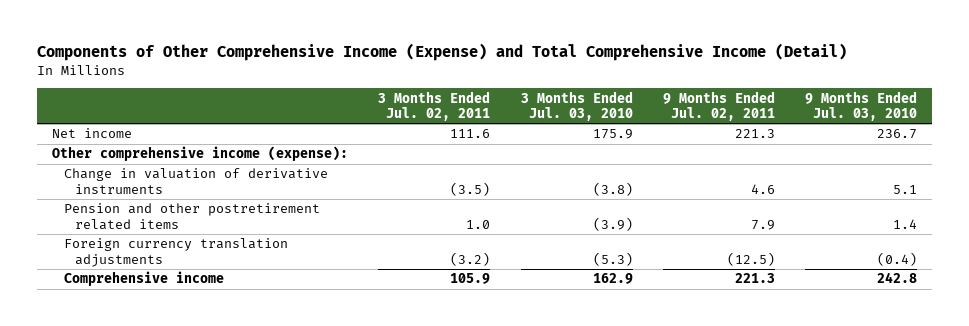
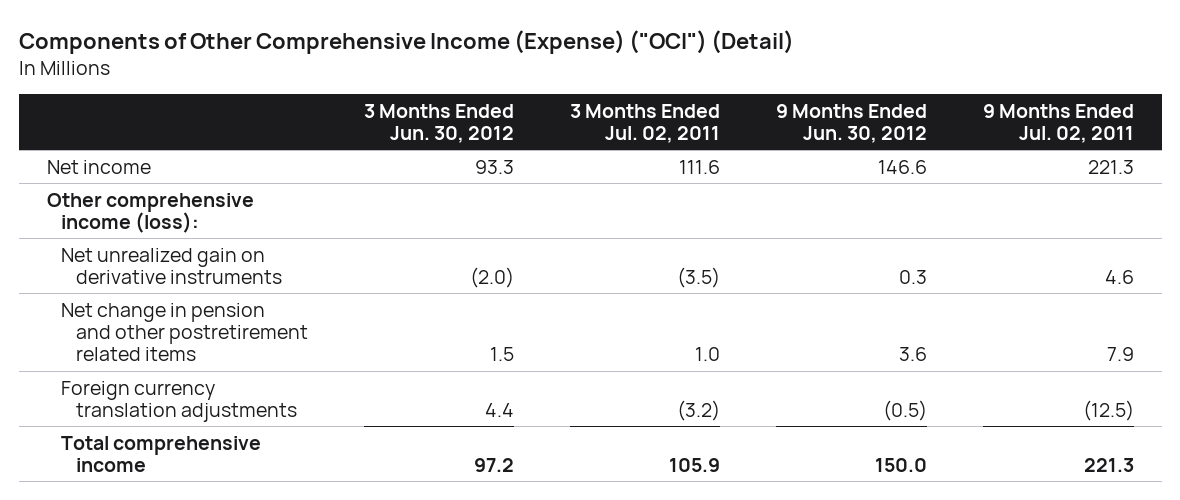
- Components of Other Comprehensive Income (Expense) and Total Comprehensive Income (Detail)
+ Components of Other Comprehensive Income (Expense) ("OCI") (Detail)
- | 3 Months Ended Jul. 02, 2011 | 3 Months Ended Jul. 03, 2010 | 9 Months Ended Jul. 02, 2011 | 9 Months Ended Jul. 03, 2010
+ | 3 Months Ended Jun. 30, 2012 | 3 Months Ended Jul. 02, 2011 | 9 Months Ended Jun. 30, 2012 | 9 Months Ended Jul. 02, 2011
- Other comprehensive income (expense):
- Change in valuation of derivative instruments | (3.5) | (3.8) | 4.6 | 5.1
- Pension and other postretirement related items | 1.0 | (3.9) | 7.9 | 1.4
+ Other comprehensive income (loss):
+ Net unrealized gain on derivative instruments | (2.0) | (3.5) | 0.3 | 4.6
+ Net change in pension and other postretirement related items | 1.5 | 1.0 | 3.6 | 7.9
- Comprehensive income | 105.9 | 162.9 | 221.3 | 242.8
+ Total comprehensive income | 97.2 | 105.9 | 150.0 | 221.3

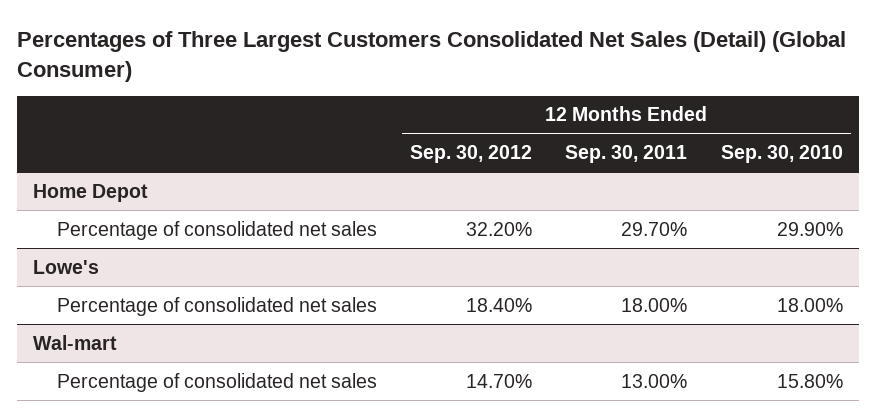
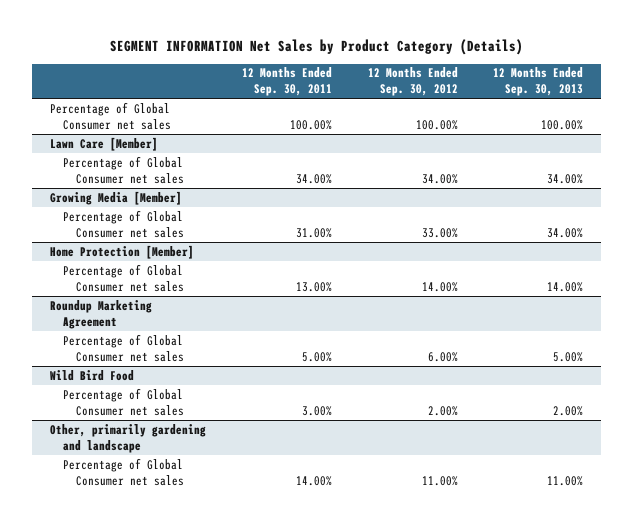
- Percentages of Three Largest Customers Consolidated Net Sales (Detail) (Global Consumer)
+ SEGMENT INFORMATION Net Sales by Product Category (Details)
- | 12 Months Ended Sep. 30, 2012 | 12 Months Ended Sep. 30, 2011 | 12 Months Ended Sep. 30, 2010
+ | 12 Months Ended Sep. 30, 2011 | 12 Months Ended Sep. 30, 2012 | 12 Months Ended Sep. 30, 2013
- Home Depot
- Percentage of consolidated net sales | 32.20% | 29.70% | 29.90%
- Lowe's
- Percentage of consolidated net sales | 18.40% | 18.00% | 18.00%
- Wal-mart
- Percentage of consolidated net sales | 14.70% | 13.00% | 15.80%
+ Percentage of Global Consumer net sales | 100.00% | 100.00% | 100.00%
+ Lawn Care [Member]
+ Percentage of Global Consumer net sales | 34.00% | 34.00% | 34.00%
+ Growing Media [Member]
+ Percentage of Global Consumer net sales | 31.00% | 33.00% | 34.00%
+ Home Protection [Member]
+ Percentage of Global Consumer net sales | 13.00% | 14.00% | 14.00%
+ Roundup Marketing Agreement
+ Percentage of Global Consumer net sales | 5.00% | 6.00% | 5.00%
+ Wild Bird Food
+ Percentage of Global Consumer net sales | 3.00% | 2.00% | 2.00%
+ Other, primarily gardening and landscape
+ Percentage of Global Consumer net sales | 14.00% | 11.00% | 11.00%

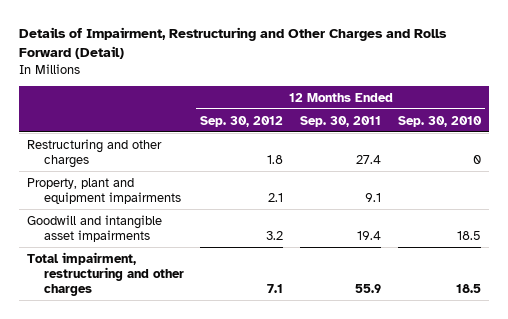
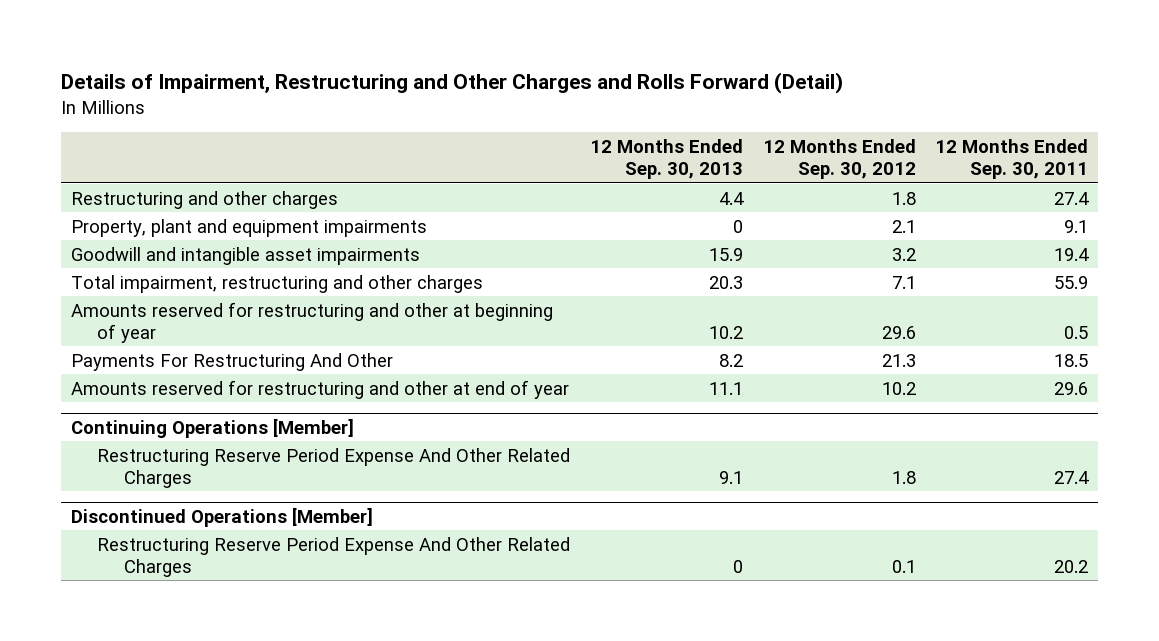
- | 12 Months Ended Sep. 30, 2012 | 12 Months Ended Sep. 30, 2011 | 12 Months Ended Sep. 30, 2010
+ | 12 Months Ended Sep. 30, 2013 | 12 Months Ended Sep. 30, 2012 | 12 Months Ended Sep. 30, 2011
+ Amounts reserved for restructuring and other at beginning of year | 10.2 | 29.6 | 0.5
+ Payments For Restructuring And Other | 8.2 | 21.3 | 18.5
+ Amounts reserved for restructuring and other at end of year | 11.1 | 10.2 | 29.6
+ Continuing Operations [Member]
+ Restructuring Reserve Period Expense And Other Related Charges | 9.1 | 1.8 | 27.4
+ Discontinued Operations [Member]
+ Restructuring Reserve Period Expense And Other Related Charges | 0 | 0.1 | 20.2

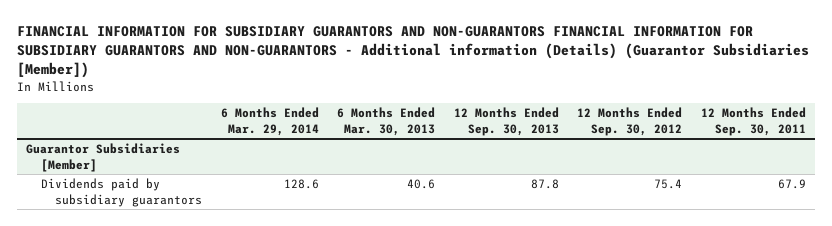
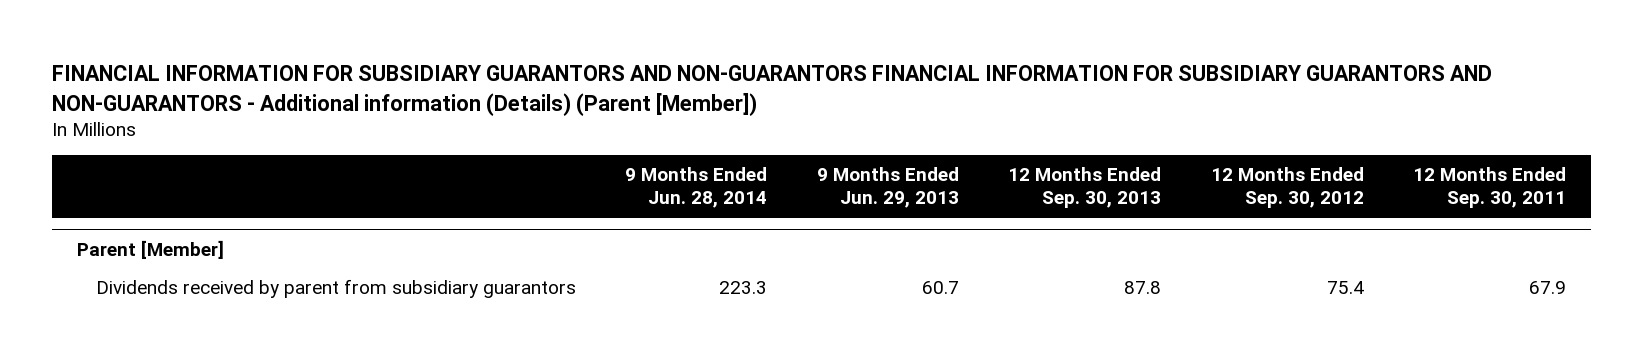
- FINANCIAL INFORMATION FOR SUBSIDIARY GUARANTORS AND NON-GUARANTORS FINANCIAL INFORMATION FOR SUBSIDIARY GUARANTORS AND NON-GUARANTORS - Additional information (Details) (Guarantor Subsidiaries [Member])
+ FINANCIAL INFORMATION FOR SUBSIDIARY GUARANTORS AND NON-GUARANTORS FINANCIAL INFORMATION FOR SUBSIDIARY GUARANTORS AND NON-GUARANTORS - Additional information (Details) (Parent [Member])
- | 6 Months Ended Mar. 29, 2014 | 6 Months Ended Mar. 30, 2013 | 12 Months Ended Sep. 30, 2013 | 12 Months Ended Sep. 30, 2012 | 12 Months Ended Sep. 30, 2011
+ | 9 Months Ended Jun. 28, 2014 | 9 Months Ended Jun. 29, 2013 | 12 Months Ended Sep. 30, 2013 | 12 Months Ended Sep. 30, 2012 | 12 Months Ended Sep. 30, 2011
- Guarantor Subsidiaries [Member]
- Dividends paid by subsidiary guarantors | 128.6 | 40.6 | 87.8 | 75.4 | 67.9
+ Parent [Member]
+ Dividends received by parent from subsidiary guarantors | 223.3 | 60.7 | 87.8 | 75.4 | 67.9

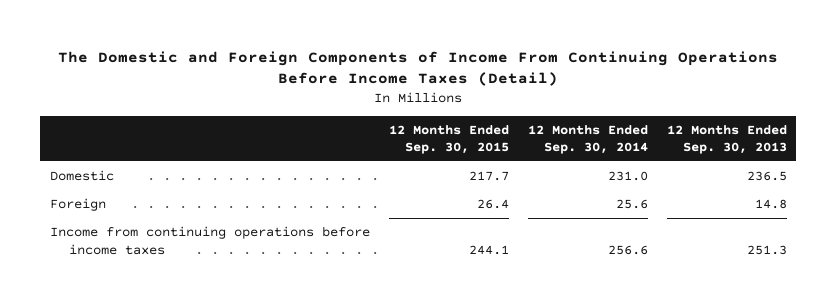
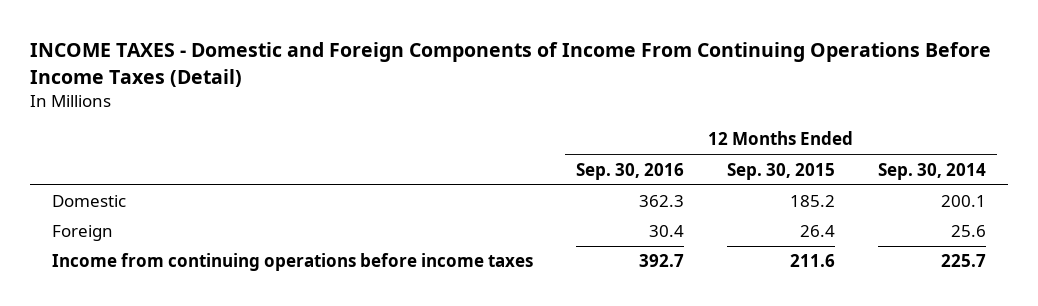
- The Domestic and Foreign Components of Income From Continuing Operations Before Income Taxes (Detail)
+ INCOME TAXES - Domestic and Foreign Components of Income From Continuing Operations Before Income Taxes (Detail)
- | 12 Months Ended Sep. 30, 2015 | 12 Months Ended Sep. 30, 2014 | 12 Months Ended Sep. 30, 2013
+ | 12 Months Ended Sep. 30, 2016 | 12 Months Ended Sep. 30, 2015 | 12 Months Ended Sep. 30, 2014
- Domestic | 217.7 | 231.0 | 236.5
+ Domestic | 362.3 | 185.2 | 200.1
- Income from continuing operations before income taxes | 244.1 | 256.6 | 251.3
+ Income from continuing operations before income taxes | 392.7 | 211.6 | 225.7

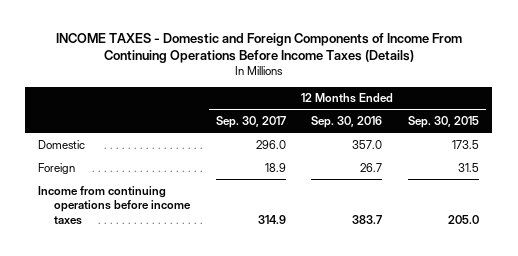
- INCOME TAXES - Domestic and Foreign Components of Income From Continuing Operations Before Income Taxes (Detail)
+ INCOME TAXES - Domestic and Foreign Components of Income From Continuing Operations Before Income Taxes (Details)
- | 12 Months Ended Sep. 30, 2016 | 12 Months Ended Sep. 30, 2015 | 12 Months Ended Sep. 30, 2014
+ | 12 Months Ended Sep. 30, 2017 | 12 Months Ended Sep. 30, 2016 | 12 Months Ended Sep. 30, 2015
- Domestic | 362.3 | 185.2 | 200.1
- Foreign | 30.4 | 26.4 | 25.6
- Income from continuing operations before income taxes | 392.7 | 211.6 | 225.7
+ Domestic | 296.0 | 357.0 | 173.5
+ Foreign | 18.9 | 26.7 | 31.5
+ Income from continuing operations before income taxes | 314.9 | 383.7 | 205.0

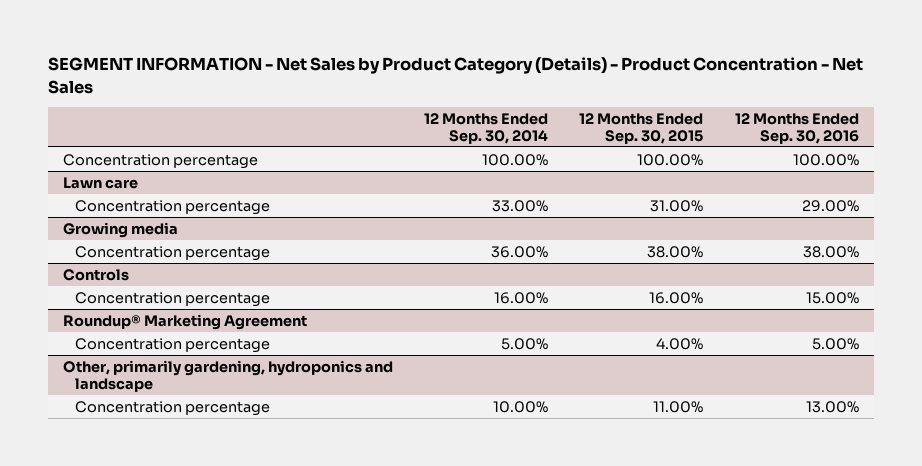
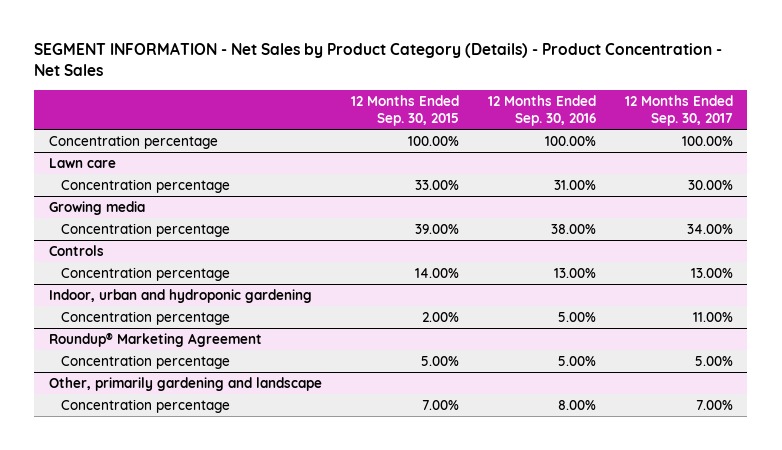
- | 12 Months Ended Sep. 30, 2014 | 12 Months Ended Sep. 30, 2015 | 12 Months Ended Sep. 30, 2016
+ | 12 Months Ended Sep. 30, 2015 | 12 Months Ended Sep. 30, 2016 | 12 Months Ended Sep. 30, 2017
@ Lawn care
- Concentration percentage | 33.00% | 31.00% | 29.00%
+ Concentration percentage | 33.00% | 31.00% | 30.00%
@ Growing media
- Concentration percentage | 36.00% | 38.00% | 38.00%
+ Concentration percentage | 39.00% | 38.00% | 34.00%
@ Controls
- Concentration percentage | 16.00% | 16.00% | 15.00%
+ Concentration percentage | 14.00% | 13.00% | 13.00%
+ Indoor, urban and hydroponic gardening
+ Concentration percentage | 2.00% | 5.00% | 11.00%
@ Roundup® Marketing Agreement
- Concentration percentage | 5.00% | 4.00% | 5.00%
- Other, primarily gardening, hydroponics and landscape
- Concentration percentage | 10.00% | 11.00% | 13.00%
@ Roundup® Marketing Agreement
+ Concentration percentage | 5.00% | 5.00% | 5.00%
+ Other, primarily gardening and landscape
+ Concentration percentage | 7.00% | 8.00% | 7.00%

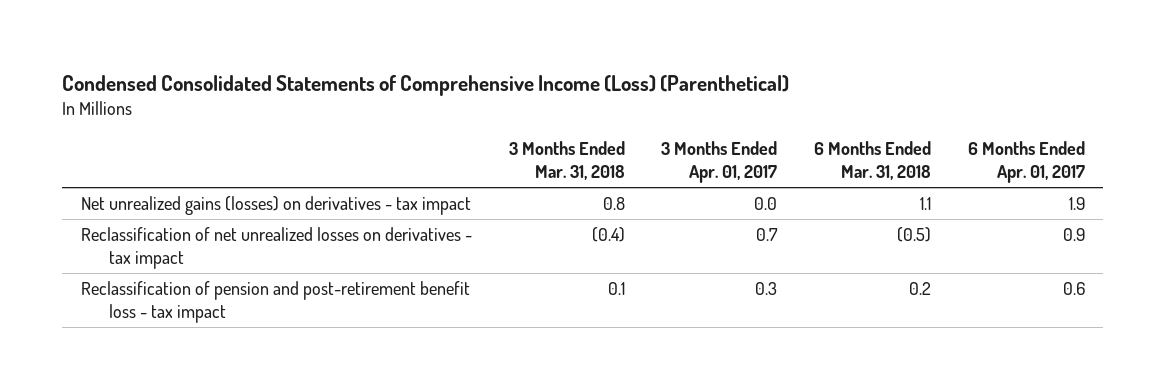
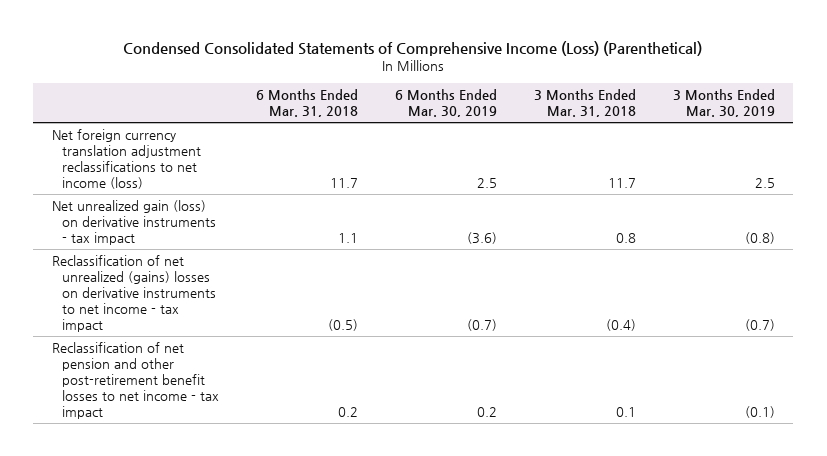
- | 3 Months Ended Mar. 31, 2018 | 3 Months Ended Apr. 01, 2017 | 6 Months Ended Mar. 31, 2018 | 6 Months Ended Apr. 01, 2017
+ | 6 Months Ended Mar. 31, 2018 | 6 Months Ended Mar. 30, 2019 | 3 Months Ended Mar. 31, 2018 | 3 Months Ended Mar. 30, 2019
- Net unrealized gains (losses) on derivatives - tax impact | 0.8 | 0.0 | 1.1 | 1.9
- Reclassification of net unrealized losses on derivatives - tax impact | (0.4) | 0.7 | (0.5) | 0.9
- Reclassification of pension and post-retirement benefit loss - tax impact | 0.1 | 0.3 | 0.2 | 0.6
+ Net foreign currency translation adjustment reclassifications to net income (loss) | 11.7 | 2.5 | 11.7 | 2.5
+ Net unrealized gain (loss) on derivative instruments - tax impact | 1.1 | (3.6) | 0.8 | (0.8)
+ Reclassification of net unrealized (gains) losses on derivative instruments to net income - tax impact | (0.5) | (0.7) | (0.4) | (0.7)
+ Reclassification of net pension and other post-retirement benefit losses to net income - tax impact | 0.2 | 0.2 | 0.1 | (0.1)

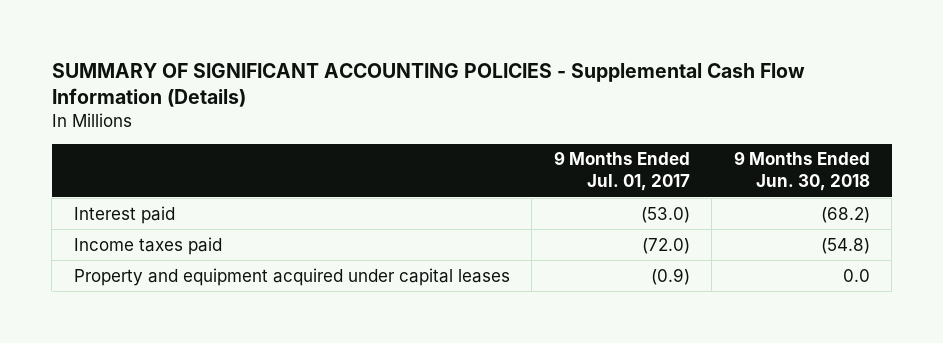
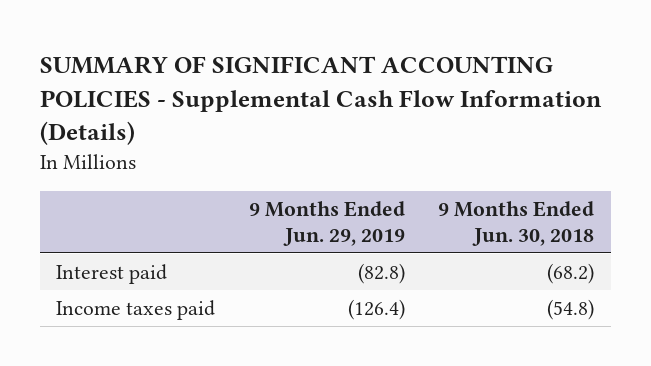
- | 9 Months Ended Jul. 01, 2017 | 9 Months Ended Jun. 30, 2018
+ | 9 Months Ended Jun. 29, 2019 | 9 Months Ended Jun. 30, 2018
- Property and equipment acquired under capital leases | (0.9) | 0.0

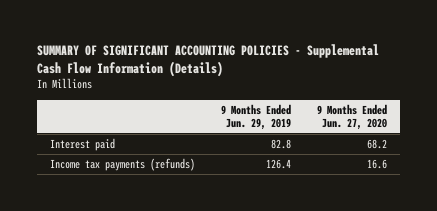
- | 9 Months Ended Jun. 29, 2019 | 9 Months Ended Jun. 30, 2018
+ | 9 Months Ended Jun. 29, 2019 | 9 Months Ended Jun. 27, 2020
- Interest paid | (82.8) | (68.2)
- Income taxes paid | (126.4) | (54.8)
+ Interest paid | 82.8 | 68.2
+ Income tax payments (refunds) | 126.4 | 16.6

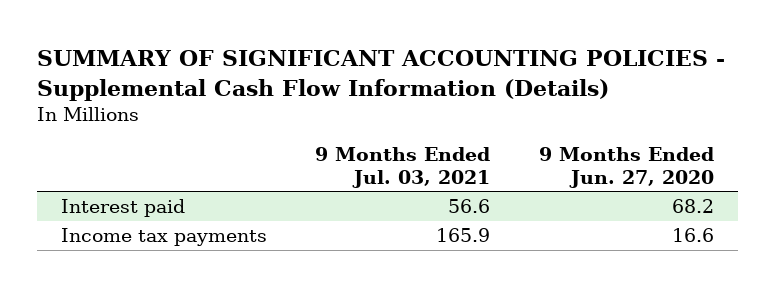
- | 9 Months Ended Jun. 29, 2019 | 9 Months Ended Jun. 27, 2020
+ | 9 Months Ended Jul. 03, 2021 | 9 Months Ended Jun. 27, 2020
- Income tax payments (refunds) | 126.4 | 16.6
+ Income tax payments | 165.9 | 16.6

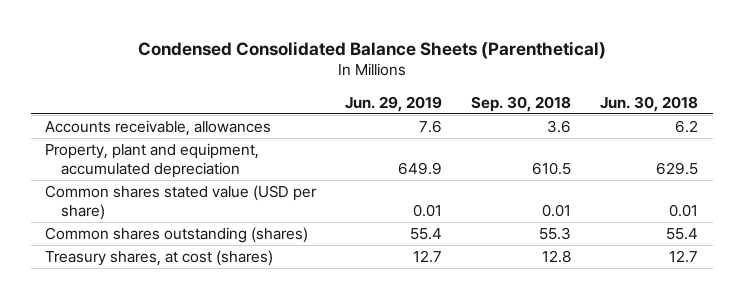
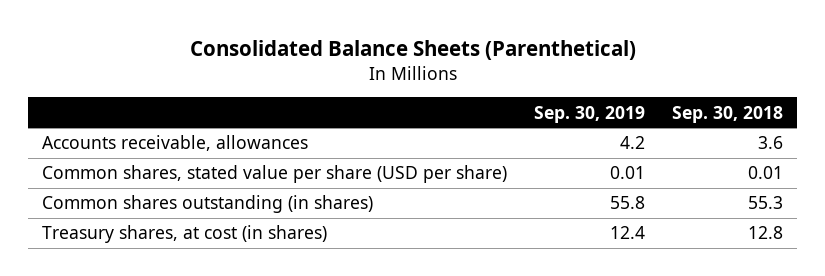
- Condensed Consolidated Balance Sheets (Parenthetical)
+ Consolidated Balance Sheets (Parenthetical)
- | Jun. 29, 2019 | Sep. 30, 2018 | Jun. 30, 2018
+ | Sep. 30, 2019 | Sep. 30, 2018
- Property, plant and equipment, accumulated depreciation | 649.9 | 610.5 | 629.5
- Common shares stated value (USD per share) | 0.01 | 0.01 | 0.01
- Common shares outstanding (shares) | 55.4 | 55.3 | 55.4
- Treasury shares, at cost (shares) | 12.7 | 12.8 | 12.7
+ Common shares, stated value per share (USD per share) | 0.01 | 0.01
+ Common shares outstanding (in shares) | 55.8 | 55.3
+ Treasury shares, at cost (in shares) | 12.4 | 12.8

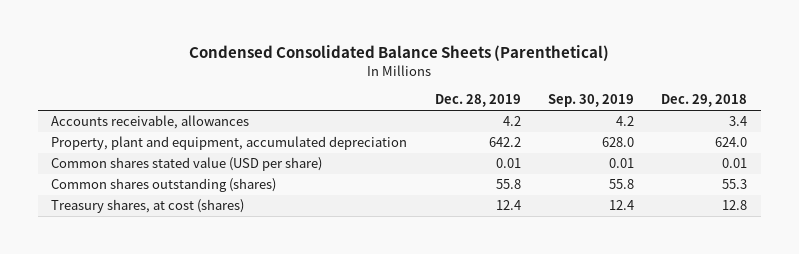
- Consolidated Balance Sheets (Parenthetical)
+ Condensed Consolidated Balance Sheets (Parenthetical)
- | Sep. 30, 2019 | Sep. 30, 2018
+ | Dec. 28, 2019 | Sep. 30, 2019 | Dec. 29, 2018
- Common shares, stated value per share (USD per share) | 0.01 | 0.01
- Common shares outstanding (in shares) | 55.8 | 55.3
- Treasury shares, at cost (in shares) | 12.4 | 12.8
+ Property, plant and equipment, accumulated depreciation | 642.2 | 628.0 | 624.0
+ Common shares stated value (USD per share) | 0.01 | 0.01 | 0.01
+ Common shares outstanding (shares) | 55.8 | 55.8 | 55.3
+ Treasury shares, at cost (shares) | 12.4 | 12.4 | 12.8

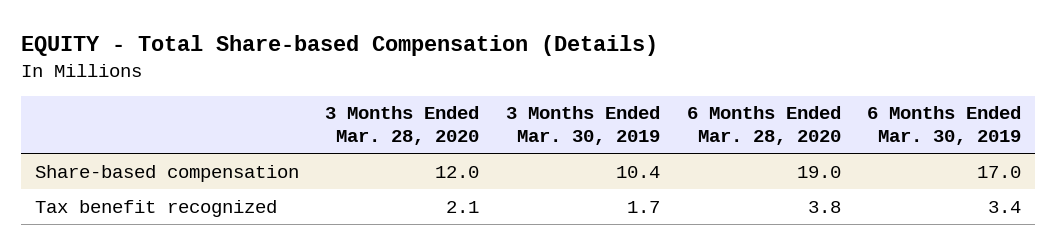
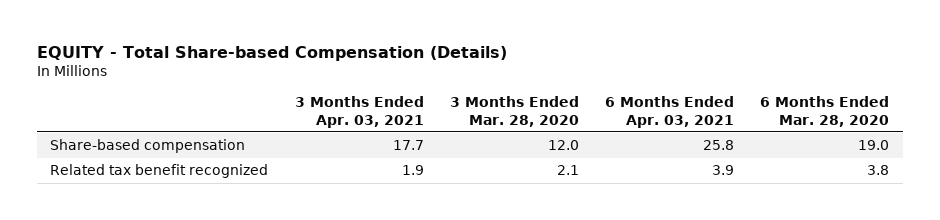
- | 3 Months Ended Mar. 28, 2020 | 3 Months Ended Mar. 30, 2019 | 6 Months Ended Mar. 28, 2020 | 6 Months Ended Mar. 30, 2019
+ | 3 Months Ended Apr. 03, 2021 | 3 Months Ended Mar. 28, 2020 | 6 Months Ended Apr. 03, 2021 | 6 Months Ended Mar. 28, 2020
- Tax benefit recognized | 2.1 | 1.7 | 3.8 | 3.4
+ Related tax benefit recognized | 1.9 | 2.1 | 3.9 | 3.8

